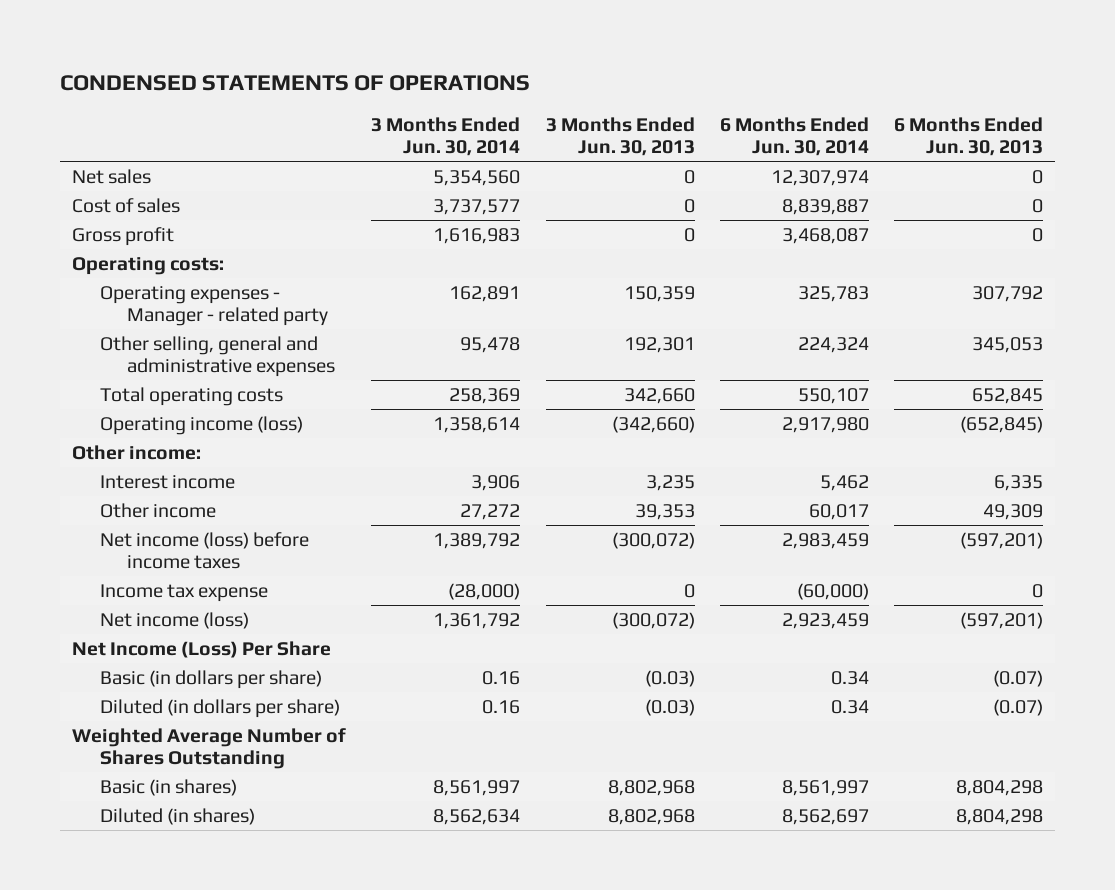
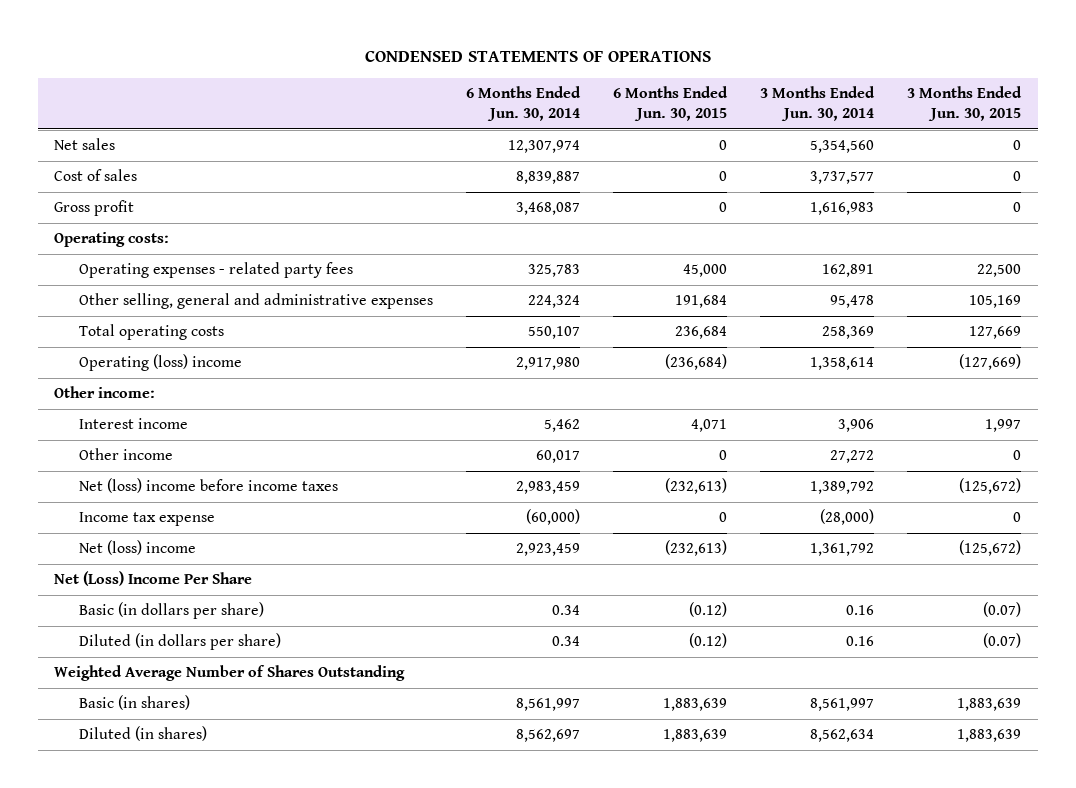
- | 3 Months Ended Jun. 30, 2014 | 3 Months Ended Jun. 30, 2013 | 6 Months Ended Jun. 30, 2014 | 6 Months Ended Jun. 30, 2013
+ | 6 Months Ended Jun. 30, 2014 | 6 Months Ended Jun. 30, 2015 | 3 Months Ended Jun. 30, 2014 | 3 Months Ended Jun. 30, 2015
- Operating expenses - Manager - related party | 162,891 | 150,359 | 325,783 | 307,792
+ Operating expenses - related party fees | 325,783 | 45,000 | 162,891 | 22,500
- Operating income (loss) | 1,358,614 | (342,660) | 2,917,980 | (652,845)
+ Operating (loss) income | 2,917,980 | (236,684) | 1,358,614 | (127,669)
- Net income (loss) before income taxes | 1,389,792 | (300,072) | 2,983,459 | (597,201)
+ Net (loss) income before income taxes | 2,983,459 | (232,613) | 1,389,792 | (125,672)
- Net income (loss) | 1,361,792 | (300,072) | 2,923,459 | (597,201)
- Net Income (Loss) Per Share
+ Net (loss) income | 2,923,459 | (232,613) | 1,361,792 | (125,672)
+ Net (Loss) Income Per Share

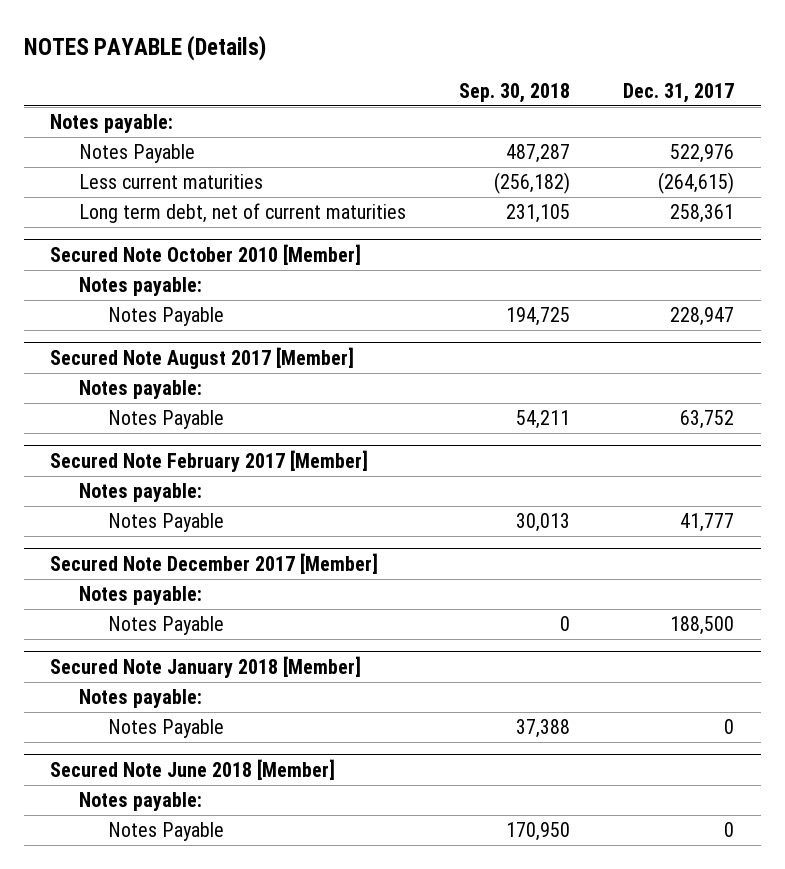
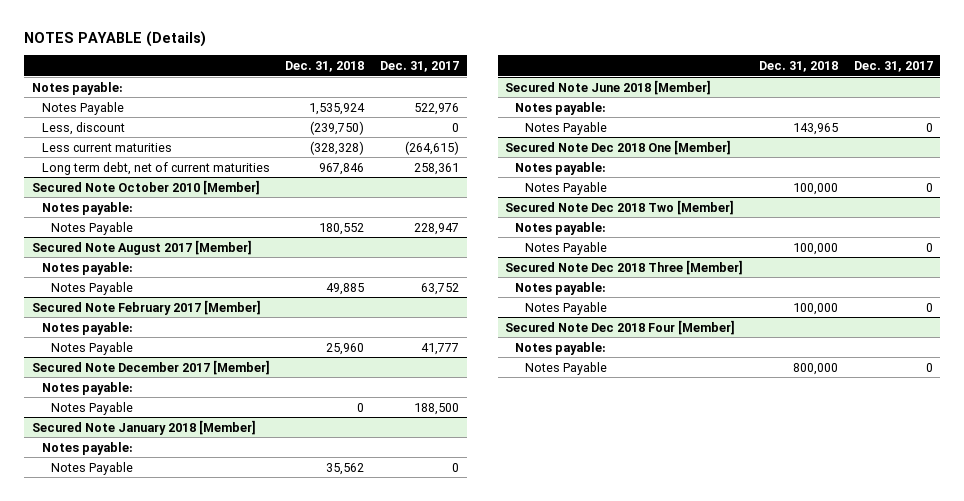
- | Sep. 30, 2018 | Dec. 31, 2017
+ | Dec. 31, 2018 | Dec. 31, 2017
+ Less, discount | (239,750) | 0
+ Secured Note Dec 2018 One [Member]
+ Notes payable:
+ Notes Payable | 100,000 | 0
+ Secured Note Dec 2018 Two [Member]
+ Notes payable:
+ Notes Payable | 100,000 | 0
+ Secured Note Dec 2018 Three [Member]
+ Notes payable:
+ Notes Payable | 100,000 | 0
+ Secured Note Dec 2018 Four [Member]
+ Notes payable:
+ Notes Payable | 800,000 | 0

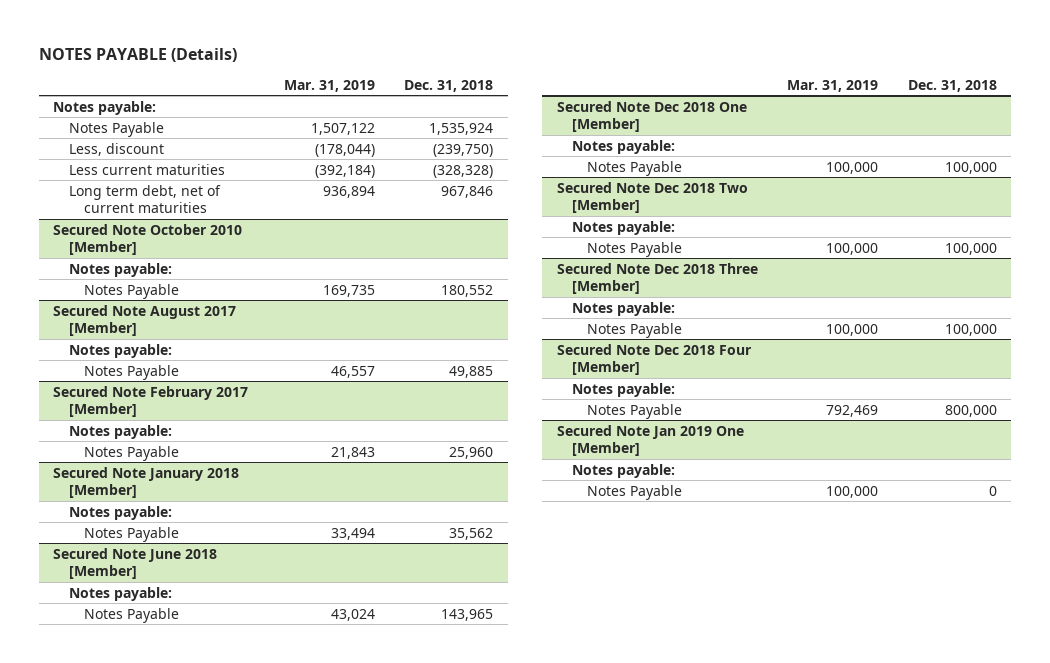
- | Dec. 31, 2018 | Dec. 31, 2017
+ | Mar. 31, 2019 | Dec. 31, 2018
- Secured Note December 2017 [Member]
- Notes payable:
- Notes Payable | 0 | 188,500
+ Secured Note Jan 2019 One [Member]
+ Notes payable:
+ Notes Payable | 100,000 | 0

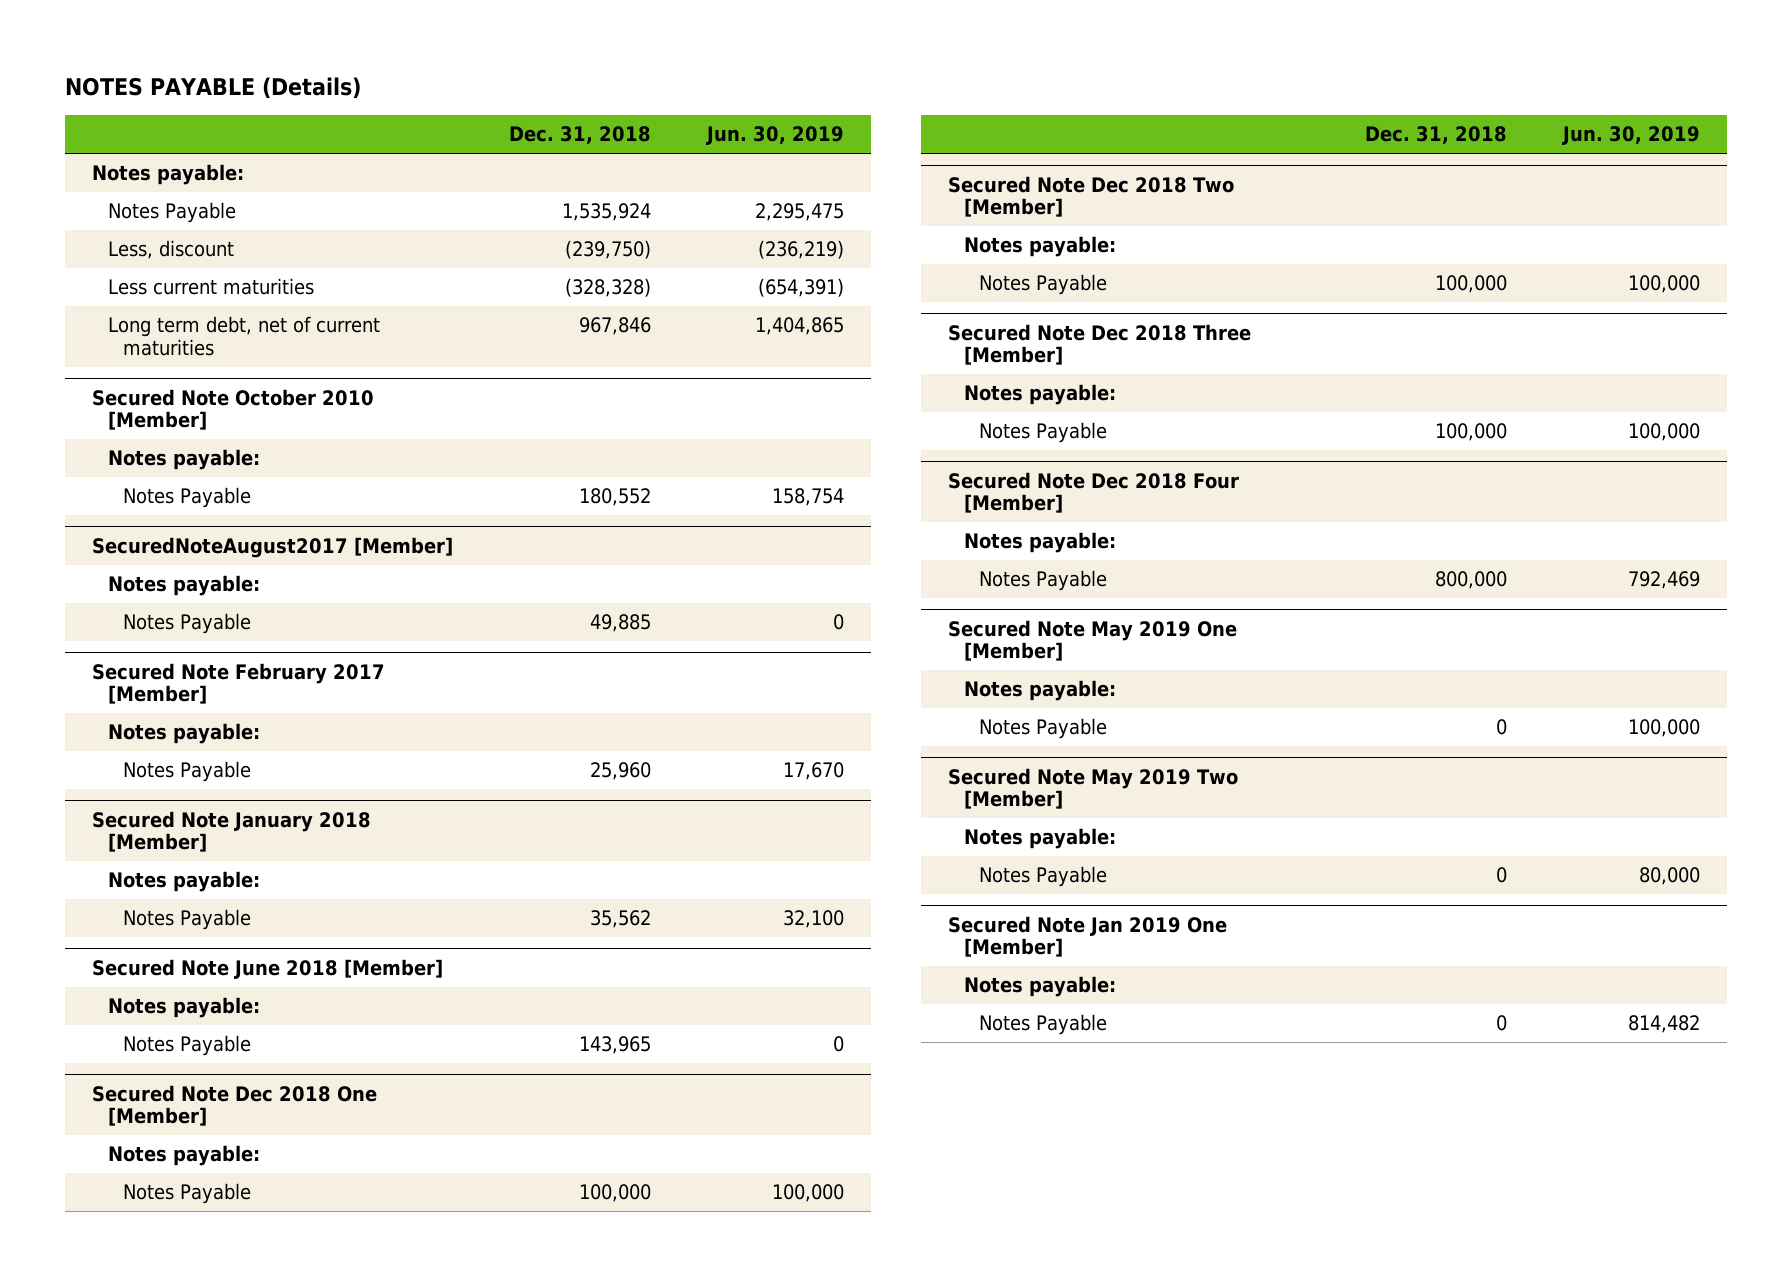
- | Mar. 31, 2019 | Dec. 31, 2018
+ | Dec. 31, 2018 | Jun. 30, 2019
- Secured Note August 2017 [Member]
+ SecuredNoteAugust2017 [Member]
+ Secured Note May 2019 One [Member]
+ Notes payable:
+ Notes Payable | 0 | 100,000
+ Secured Note May 2019 Two [Member]
+ Notes payable:
+ Notes Payable | 0 | 80,000

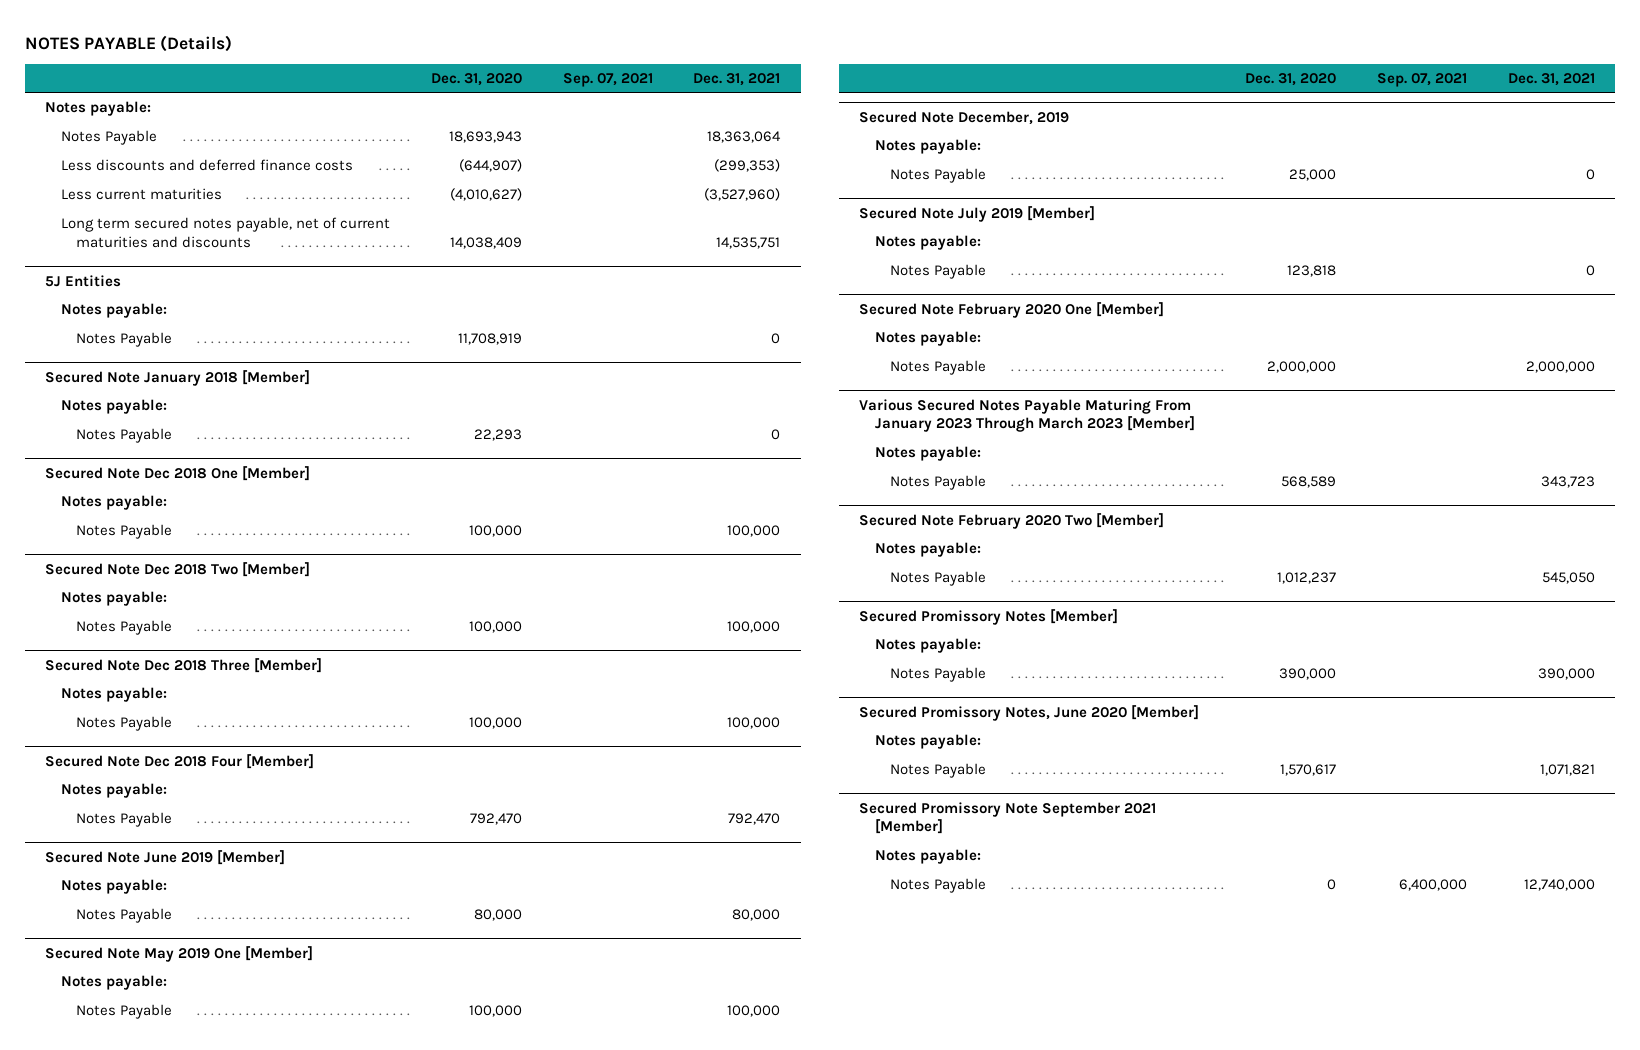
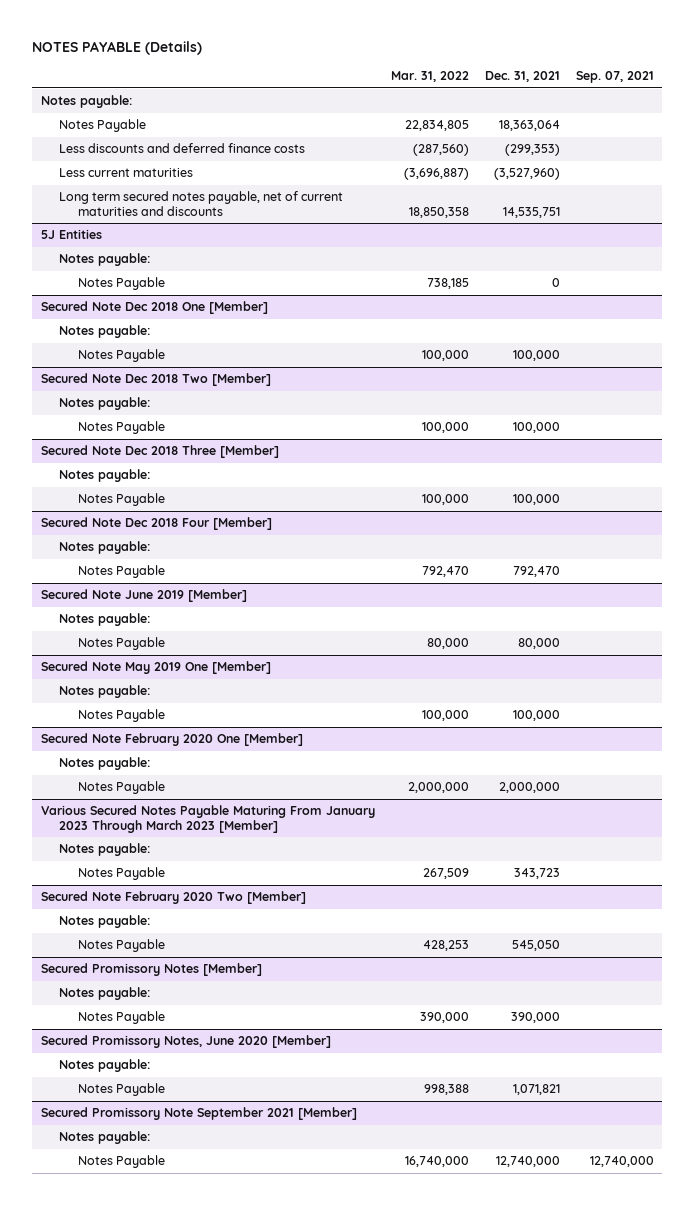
- | Dec. 31, 2020 | Sep. 07, 2021 | Dec. 31, 2021
+ | Mar. 31, 2022 | Dec. 31, 2021 | Sep. 07, 2021
- Secured Note January 2018 [Member]
- Notes payable:
- Notes Payable | 22,293 | | 0
- Secured Note December, 2019
- Notes payable:
- Notes Payable | 25,000 | | 0
- Secured Note July 2019 [Member]
- Notes payable:
- Notes Payable | 123,818 | | 0
@ Secured Promissory Note September 2021 [Member]
- Notes Payable | 0 | 6,400,000 | 12,740,000
+ Notes Payable | 16,740,000 | 12,740,000 | 12,740,000

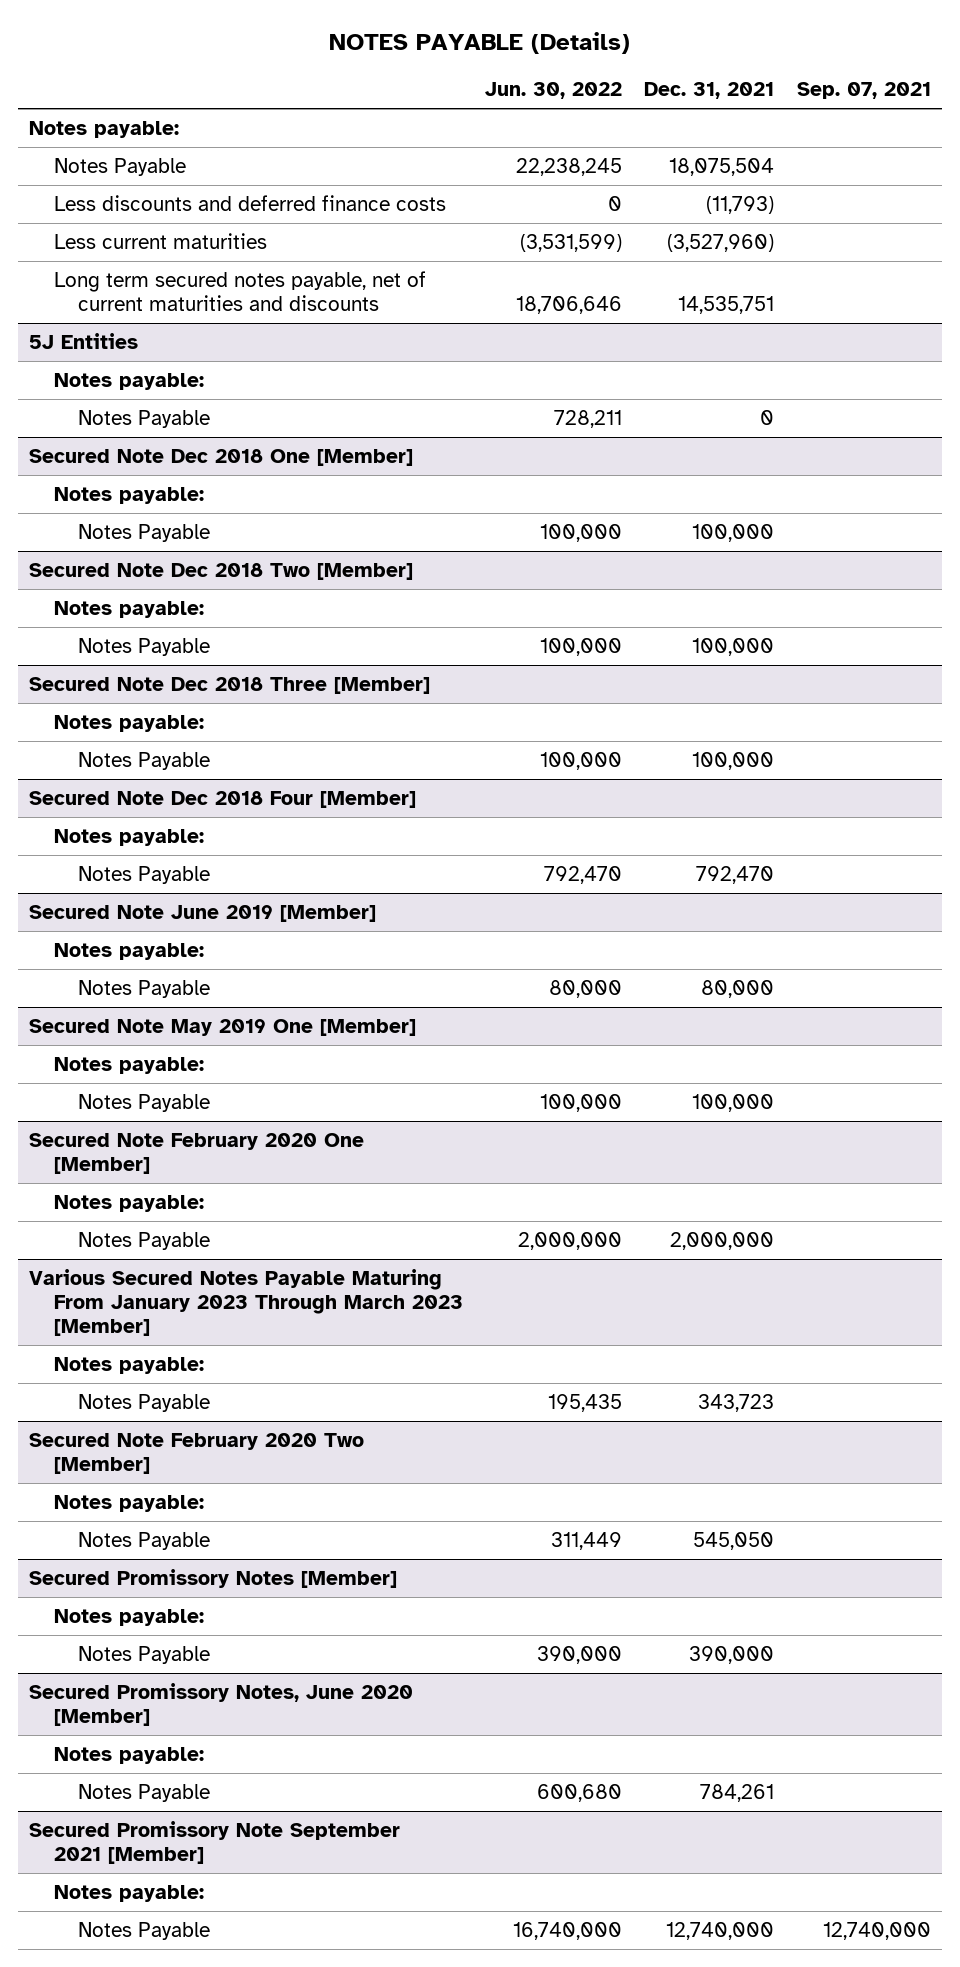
- | Mar. 31, 2022 | Dec. 31, 2021 | Sep. 07, 2021
+ | Jun. 30, 2022 | Dec. 31, 2021 | Sep. 07, 2021
- Notes Payable | 22,834,805 | 18,363,064 |
- Less discounts and deferred finance costs | (287,560) | (299,353) |
+ Notes Payable | 22,238,245 | 18,075,504 |
+ Less discounts and deferred finance costs | 0 | (11,793) |
@ Secured Promissory Notes, June 2020 [Member]
- Notes Payable | 998,388 | 1,071,821 |
+ Notes Payable | 600,680 | 784,261 |

